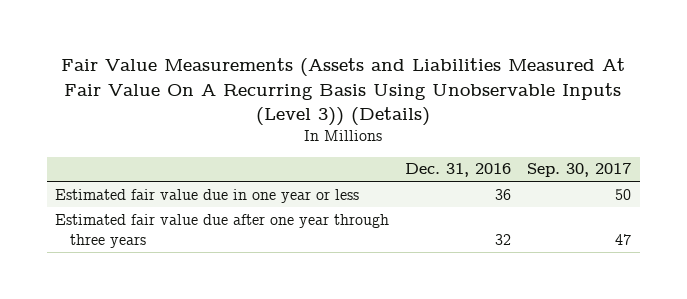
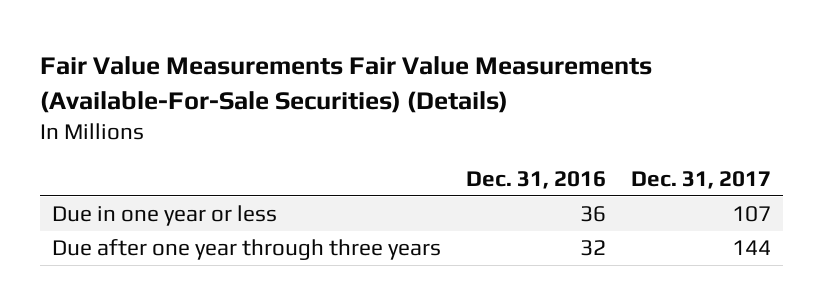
- Fair Value Measurements (Assets and Liabilities Measured At Fair Value On A Recurring Basis Using Unobservable Inputs (Level 3)) (Details)
+ Fair Value Measurements Fair Value Measurements (Available-For-Sale Securities) (Details)
- | Dec. 31, 2016 | Sep. 30, 2017
+ | Dec. 31, 2016 | Dec. 31, 2017
- Estimated fair value due in one year or less | 36 | 50
- Estimated fair value due after one year through three years | 32 | 47
+ Due in one year or less | 36 | 107
+ Due after one year through three years | 32 | 144

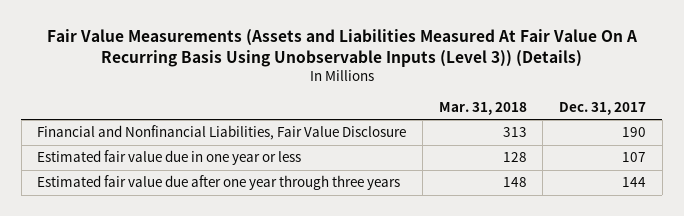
- Fair Value Measurements Fair Value Measurements (Available-For-Sale Securities) (Details)
+ Fair Value Measurements (Assets and Liabilities Measured At Fair Value On A Recurring Basis Using Unobservable Inputs (Level 3)) (Details)
- | Dec. 31, 2016 | Dec. 31, 2017
+ | Mar. 31, 2018 | Dec. 31, 2017
- Due in one year or less | 36 | 107
- Due after one year through three years | 32 | 144
+ Financial and Nonfinancial Liabilities, Fair Value Disclosure | 313 | 190
+ Estimated fair value due in one year or less | 128 | 107
+ Estimated fair value due after one year through three years | 148 | 144

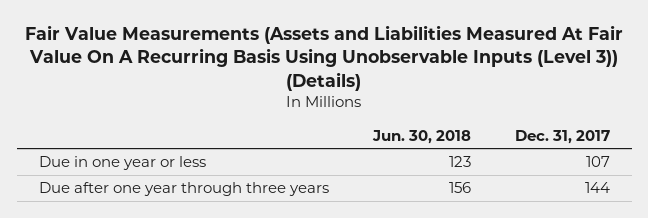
- | Mar. 31, 2018 | Dec. 31, 2017
+ | Jun. 30, 2018 | Dec. 31, 2017
- Financial and Nonfinancial Liabilities, Fair Value Disclosure | 313 | 190
- Estimated fair value due in one year or less | 128 | 107
- Estimated fair value due after one year through three years | 148 | 144
+ Due in one year or less | 123 | 107
+ Due after one year through three years | 156 | 144

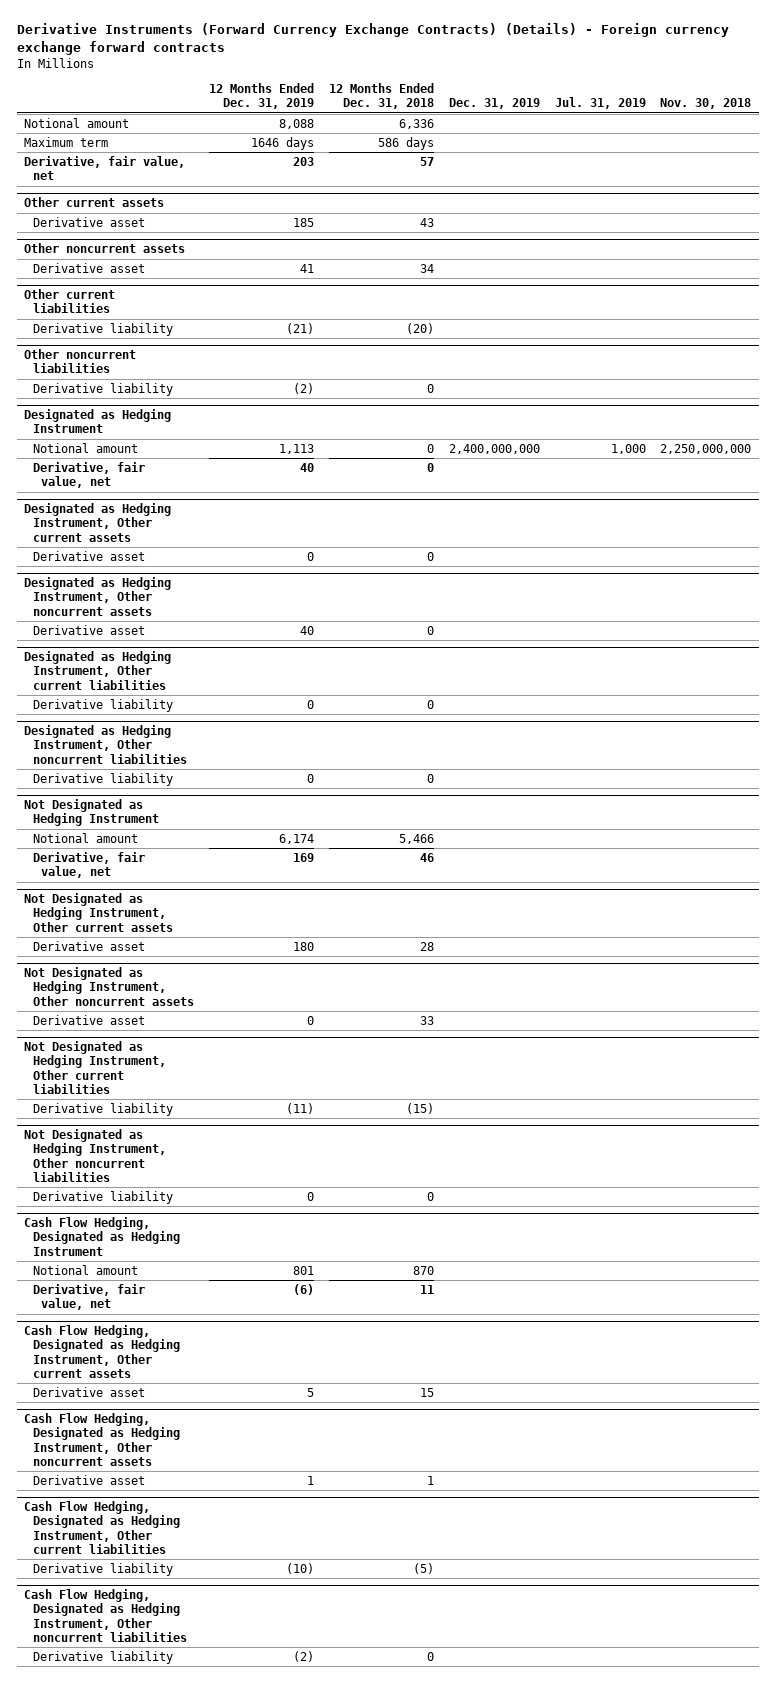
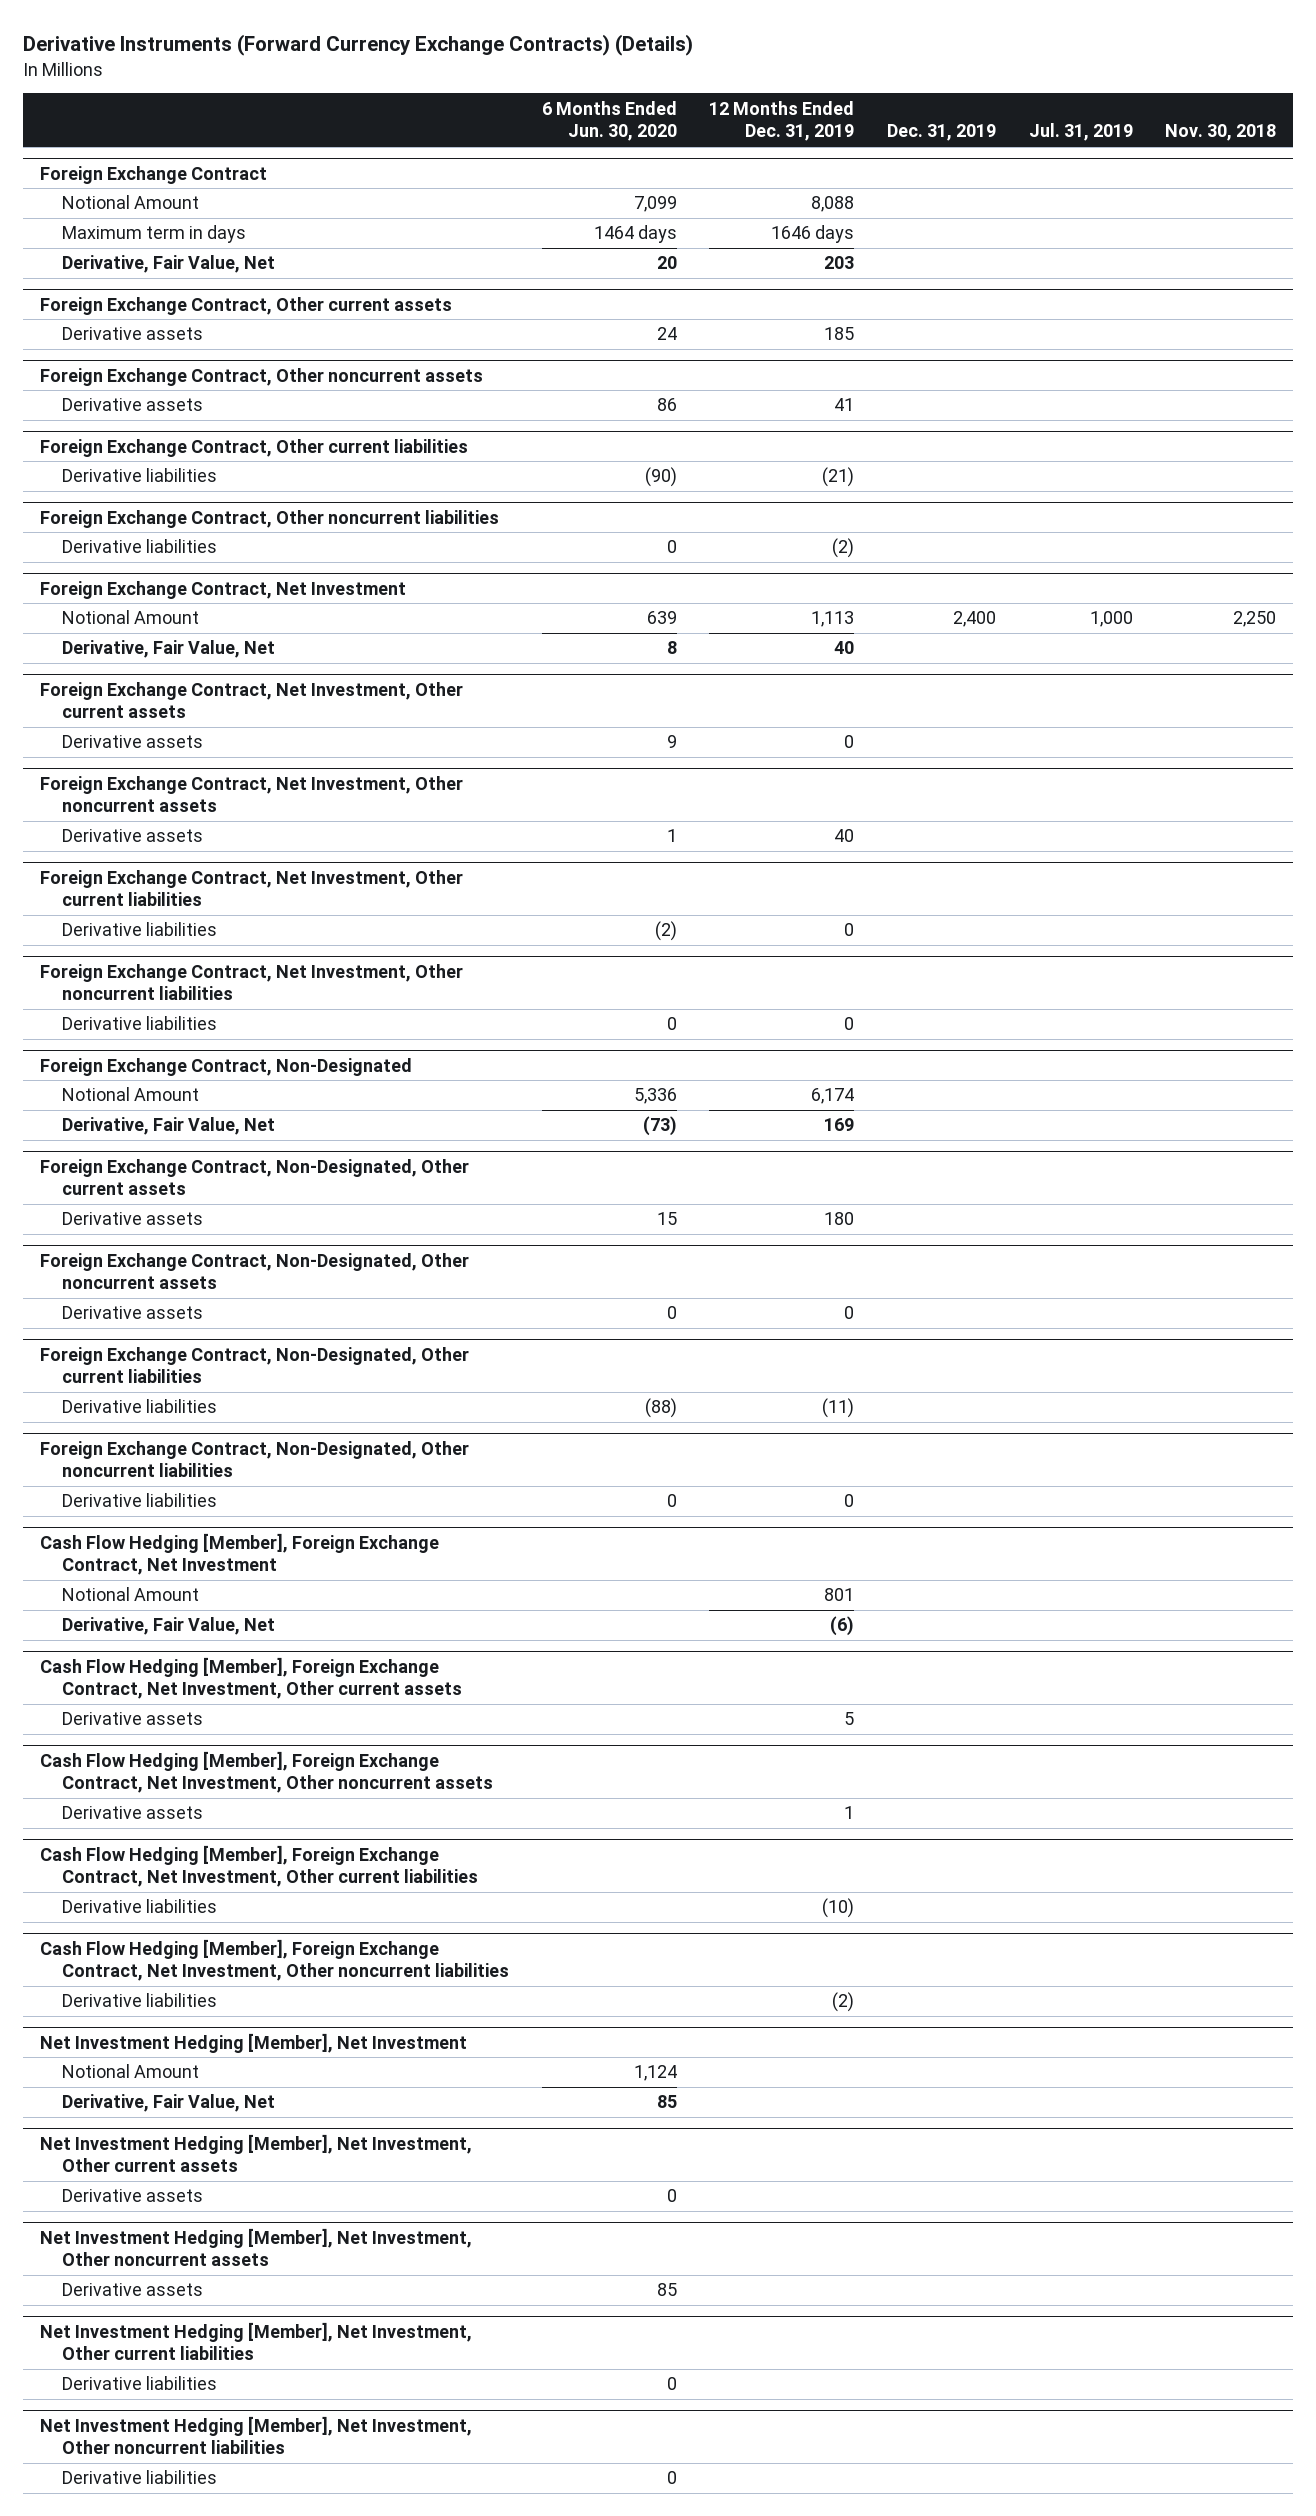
- Derivative Instruments (Forward Currency Exchange Contracts) (Details) - Foreign currency exchange forward contracts
+ Derivative Instruments (Forward Currency Exchange Contracts) (Details)
- | 12 Months Ended Dec. 31, 2019 | 12 Months Ended Dec. 31, 2018 | Dec. 31, 2019 | Jul. 31, 2019 | Nov. 30, 2018
+ | 6 Months Ended Jun. 30, 2020 | 12 Months Ended Dec. 31, 2019 | Dec. 31, 2019 | Jul. 31, 2019 | Nov. 30, 2018
- Notional amount | 8,088 | 6,336 | | |
- Maximum term | 1646 days | 586 days | | |
- Derivative, fair value, net | 203 | 57 | | |
- Other current assets
- Derivative asset | 185 | 43 | | |
- Other noncurrent assets
- Derivative asset | 41 | 34 | | |
- Other current liabilities
- Derivative liability | (21) | (20) | | |
- Other noncurrent liabilities
- Derivative liability | (2) | 0 | | |
- Designated as Hedging Instrument
- Notional amount | 1,113 | 0 | 2,400,000,000 | 1,000 | 2,250,000,000
- Derivative, fair value, net | 40 | 0 | | |
- Designated as Hedging Instrument, Other current assets
- Derivative asset | 0 | 0 | | |
- Designated as Hedging Instrument, Other noncurrent assets
- Derivative asset | 40 | 0 | | |
- Designated as Hedging Instrument, Other current liabilities
- Derivative liability | 0 | 0 | | |
- Designated as Hedging Instrument, Other noncurrent liabilities
- Derivative liability | 0 | 0 | | |
- Not Designated as Hedging Instrument
- Notional amount | 6,174 | 5,466 | | |
- Derivative, fair value, net | 169 | 46 | | |
- Not Designated as Hedging Instrument, Other current assets
- Derivative asset | 180 | 28 | | |
- Not Designated as Hedging Instrument, Other noncurrent assets
- Derivative asset | 0 | 33 | | |
- Not Designated as Hedging Instrument, Other current liabilities
- Derivative liability | (11) | (15) | | |
- Not Designated as Hedging Instrument, Other noncurrent liabilities
- Derivative liability | 0 | 0 | | |
- Cash Flow Hedging, Designated as Hedging Instrument
- Notional amount | 801 | 870 | | |
- Derivative, fair value, net | (6) | 11 | | |
- Cash Flow Hedging, Designated as Hedging Instrument, Other current assets
- Derivative asset | 5 | 15 | | |
- Cash Flow Hedging, Designated as Hedging Instrument, Other noncurrent assets
- Derivative asset | 1 | 1 | | |
- Cash Flow Hedging, Designated as Hedging Instrument, Other current liabilities
- Derivative liability | (10) | (5) | | |
- Cash Flow Hedging, Designated as Hedging Instrument, Other noncurrent liabilities
- Derivative liability | (2) | 0 | | |
+ Foreign Exchange Contract
+ Notional Amount | 7,099 | 8,088 | | |
+ Maximum term in days | 1464 days | 1646 days | | |
+ Derivative, Fair Value, Net | 20 | 203 | | |
+ Foreign Exchange Contract, Other current assets
+ Derivative assets | 24 | 185 | | |
+ Foreign Exchange Contract, Other noncurrent assets
+ Derivative assets | 86 | 41 | | |
+ Foreign Exchange Contract, Other current liabilities
+ Derivative liabilities | (90) | (21) | | |
+ Foreign Exchange Contract, Other noncurrent liabilities
+ Derivative liabilities | 0 | (2) | | |
+ Foreign Exchange Contract, Net Investment
+ Notional Amount | 639 | 1,113 | 2,400 | 1,000 | 2,250
+ Derivative, Fair Value, Net | 8 | 40 | | |
+ Foreign Exchange Contract, Net Investment, Other current assets
+ Derivative assets | 9 | 0 | | |
+ Foreign Exchange Contract, Net Investment, Other noncurrent assets
+ Derivative assets | 1 | 40 | | |
+ Foreign Exchange Contract, Net Investment, Other current liabilities
+ Derivative liabilities | (2) | 0 | | |
+ Foreign Exchange Contract, Net Investment, Other noncurrent liabilities
+ Derivative liabilities | 0 | 0 | | |
+ Foreign Exchange Contract, Non-Designated
+ Notional Amount | 5,336 | 6,174 | | |
+ Derivative, Fair Value, Net | (73) | 169 | | |
+ Foreign Exchange Contract, Non-Designated, Other current assets
+ Derivative assets | 15 | 180 | | |
+ Foreign Exchange Contract, Non-Designated, Other noncurrent assets
+ Derivative assets | 0 | 0 | | |
+ Foreign Exchange Contract, Non-Designated, Other current liabilities
+ Derivative liabilities | (88) | (11) | | |
+ Foreign Exchange Contract, Non-Designated, Other noncurrent liabilities
+ Derivative liabilities | 0 | 0 | | |
+ Cash Flow Hedging [Member], Foreign Exchange Contract, Net Investment
+ Notional Amount | | 801 | | |
+ Derivative, Fair Value, Net | | (6) | | |
+ Cash Flow Hedging [Member], Foreign Exchange Contract, Net Investment, Other current assets
+ Derivative assets | | 5 | | |
+ Cash Flow Hedging [Member], Foreign Exchange Contract, Net Investment, Other noncurrent assets
+ Derivative assets | | 1 | | |
+ Cash Flow Hedging [Member], Foreign Exchange Contract, Net Investment, Other current liabilities
+ Derivative liabilities | | (10) | | |
+ Cash Flow Hedging [Member], Foreign Exchange Contract, Net Investment, Other noncurrent liabilities
+ Derivative liabilities | | (2) | | |
+ Net Investment Hedging [Member], Net Investment
+ Notional Amount | 1,124 | | | |
+ Derivative, Fair Value, Net | 85 | | | |
+ Net Investment Hedging [Member], Net Investment, Other current assets
+ Derivative assets | 0 | | | |
+ Net Investment Hedging [Member], Net Investment, Other noncurrent assets
+ Derivative assets | 85 | | | |
+ Net Investment Hedging [Member], Net Investment, Other current liabilities
+ Derivative liabilities | 0 | | | |
+ Net Investment Hedging [Member], Net Investment, Other noncurrent liabilities
+ Derivative liabilities | 0 | | | |

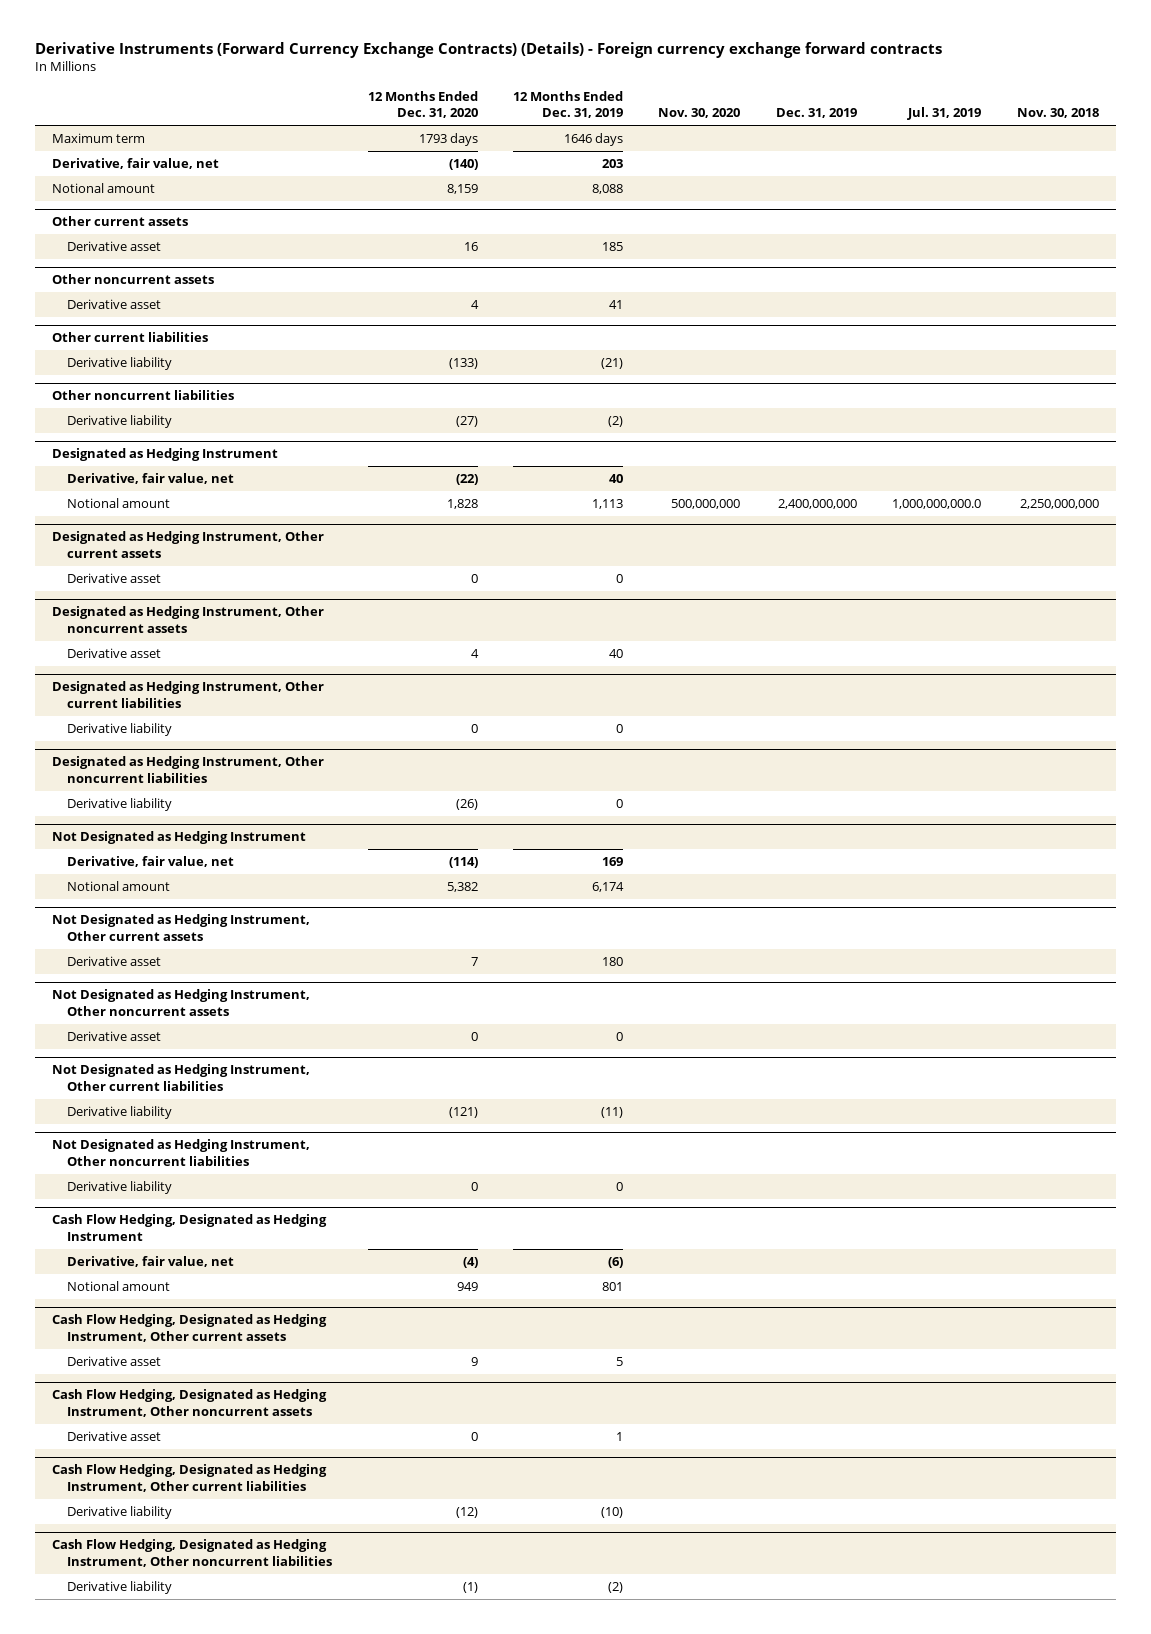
- Derivative Instruments (Forward Currency Exchange Contracts) (Details)
+ Derivative Instruments (Forward Currency Exchange Contracts) (Details) - Foreign currency exchange forward contracts
- | 6 Months Ended Jun. 30, 2020 | 12 Months Ended Dec. 31, 2019 | Dec. 31, 2019 | Jul. 31, 2019 | Nov. 30, 2018
+ | 12 Months Ended Dec. 31, 2020 | 12 Months Ended Dec. 31, 2019 | Nov. 30, 2020 | Dec. 31, 2019 | Jul. 31, 2019 | Nov. 30, 2018
- Foreign Exchange Contract
- Notional Amount | 7,099 | 8,088 | | |
- Maximum term in days | 1464 days | 1646 days | | |
- Derivative, Fair Value, Net | 20 | 203 | | |
- Foreign Exchange Contract, Other current assets
- Derivative assets | 24 | 185 | | |
- Foreign Exchange Contract, Other noncurrent assets
- Derivative assets | 86 | 41 | | |
- Foreign Exchange Contract, Other current liabilities
- Derivative liabilities | (90) | (21) | | |
- Foreign Exchange Contract, Other noncurrent liabilities
- Derivative liabilities | 0 | (2) | | |
- Foreign Exchange Contract, Net Investment
- Notional Amount | 639 | 1,113 | 2,400 | 1,000 | 2,250
- Derivative, Fair Value, Net | 8 | 40 | | |
- Foreign Exchange Contract, Net Investment, Other current assets
- Derivative assets | 9 | 0 | | |
- Foreign Exchange Contract, Net Investment, Other noncurrent assets
- Derivative assets | 1 | 40 | | |
- Foreign Exchange Contract, Net Investment, Other current liabilities
- Derivative liabilities | (2) | 0 | | |
- Foreign Exchange Contract, Net Investment, Other noncurrent liabilities
- Derivative liabilities | 0 | 0 | | |
- Foreign Exchange Contract, Non-Designated
- Notional Amount | 5,336 | 6,174 | | |
- Derivative, Fair Value, Net | (73) | 169 | | |
- Foreign Exchange Contract, Non-Designated, Other current assets
- Derivative assets | 15 | 180 | | |
- Foreign Exchange Contract, Non-Designated, Other noncurrent assets
- Derivative assets | 0 | 0 | | |
- Foreign Exchange Contract, Non-Designated, Other current liabilities
- Derivative liabilities | (88) | (11) | | |
- Foreign Exchange Contract, Non-Designated, Other noncurrent liabilities
- Derivative liabilities | 0 | 0 | | |
- Cash Flow Hedging [Member], Foreign Exchange Contract, Net Investment
- Notional Amount | | 801 | | |
- Derivative, Fair Value, Net | | (6) | | |
- Cash Flow Hedging [Member], Foreign Exchange Contract, Net Investment, Other current assets
- Derivative assets | | 5 | | |
- Cash Flow Hedging [Member], Foreign Exchange Contract, Net Investment, Other noncurrent assets
- Derivative assets | | 1 | | |
- Cash Flow Hedging [Member], Foreign Exchange Contract, Net Investment, Other current liabilities
- Derivative liabilities | | (10) | | |
- Cash Flow Hedging [Member], Foreign Exchange Contract, Net Investment, Other noncurrent liabilities
- Derivative liabilities | | (2) | | |
- Net Investment Hedging [Member], Net Investment
- Notional Amount | 1,124 | | | |
- Derivative, Fair Value, Net | 85 | | | |
- Net Investment Hedging [Member], Net Investment, Other current assets
- Derivative assets | 0 | | | |
- Net Investment Hedging [Member], Net Investment, Other noncurrent assets
- Derivative assets | 85 | | | |
- Net Investment Hedging [Member], Net Investment, Other current liabilities
- Derivative liabilities | 0 | | | |
- Net Investment Hedging [Member], Net Investment, Other noncurrent liabilities
- Derivative liabilities | 0 | | | |
+ Maximum term | 1793 days | 1646 days | | | |
+ Derivative, fair value, net | (140) | 203 | | | |
+ Notional amount | 8,159 | 8,088 | | | |
+ Other current assets
+ Derivative asset | 16 | 185 | | | |
+ Other noncurrent assets
+ Derivative asset | 4 | 41 | | | |
+ Other current liabilities
+ Derivative liability | (133) | (21) | | | |
+ Other noncurrent liabilities
+ Derivative liability | (27) | (2) | | | |
+ Designated as Hedging Instrument
+ Derivative, fair value, net | (22) | 40 | | | |
+ Notional amount | 1,828 | 1,113 | 500,000,000 | 2,400,000,000 | 1,000,000,000.0 | 2,250,000,000
+ Designated as Hedging Instrument, Other current assets
+ Derivative asset | 0 | 0 | | | |
+ Designated as Hedging Instrument, Other noncurrent assets
+ Derivative asset | 4 | 40 | | | |
+ Designated as Hedging Instrument, Other current liabilities
+ Derivative liability | 0 | 0 | | | |
+ Designated as Hedging Instrument, Other noncurrent liabilities
+ Derivative liability | (26) | 0 | | | |
+ Not Designated as Hedging Instrument
+ Derivative, fair value, net | (114) | 169 | | | |
+ Notional amount | 5,382 | 6,174 | | | |
+ Not Designated as Hedging Instrument, Other current assets
+ Derivative asset | 7 | 180 | | | |
+ Not Designated as Hedging Instrument, Other noncurrent assets
+ Derivative asset | 0 | 0 | | | |
+ Not Designated as Hedging Instrument, Other current liabilities
+ Derivative liability | (121) | (11) | | | |
+ Not Designated as Hedging Instrument, Other noncurrent liabilities
+ Derivative liability | 0 | 0 | | | |
+ Cash Flow Hedging, Designated as Hedging Instrument
+ Derivative, fair value, net | (4) | (6) | | | |
+ Notional amount | 949 | 801 | | | |
+ Cash Flow Hedging, Designated as Hedging Instrument, Other current assets
+ Derivative asset | 9 | 5 | | | |
+ Cash Flow Hedging, Designated as Hedging Instrument, Other noncurrent assets
+ Derivative asset | 0 | 1 | | | |
+ Cash Flow Hedging, Designated as Hedging Instrument, Other current liabilities
+ Derivative liability | (12) | (10) | | | |
+ Cash Flow Hedging, Designated as Hedging Instrument, Other noncurrent liabilities
+ Derivative liability | (1) | (2) | | | |

